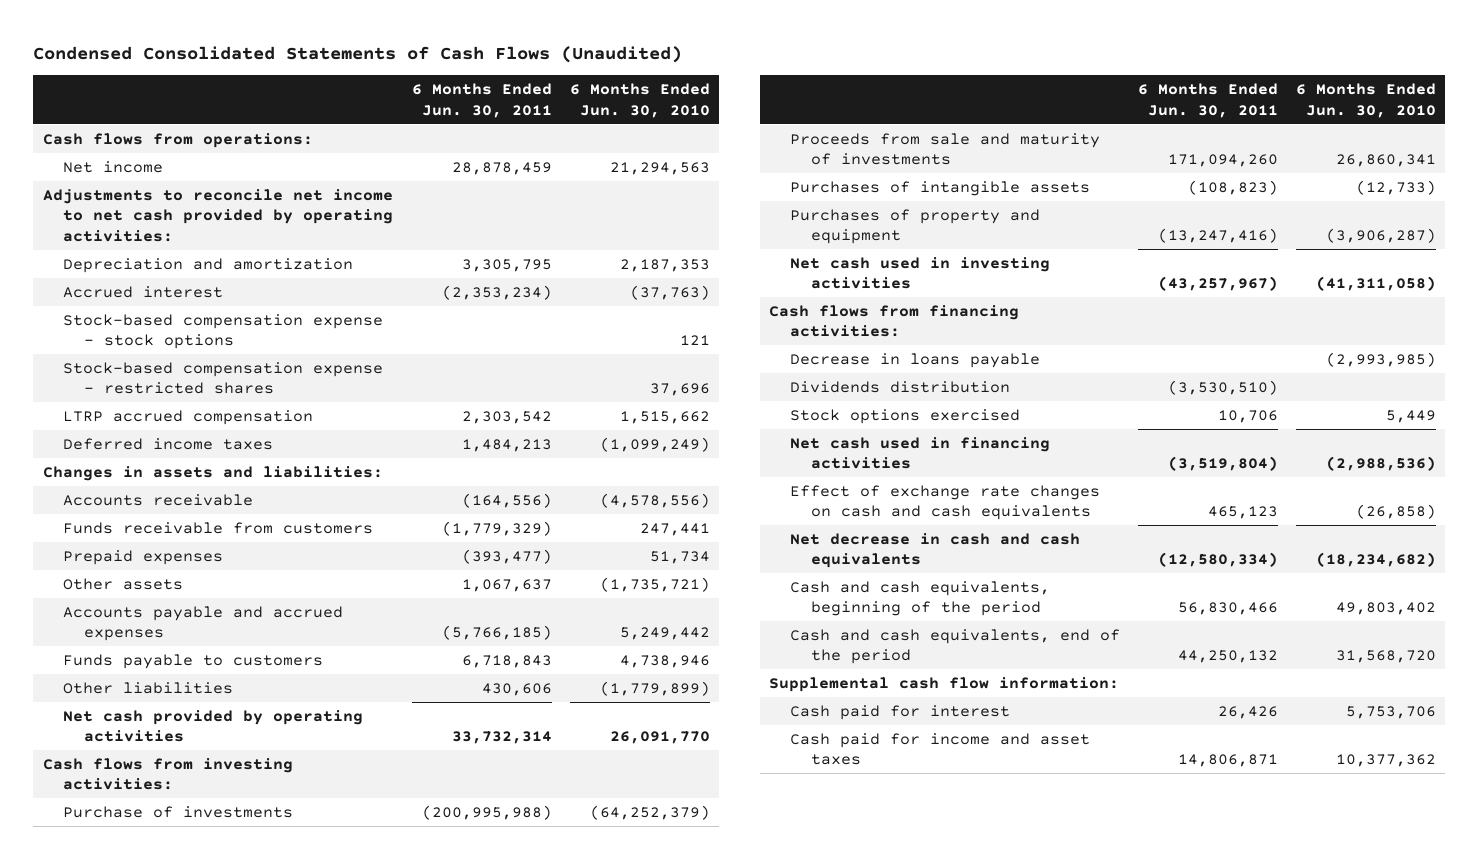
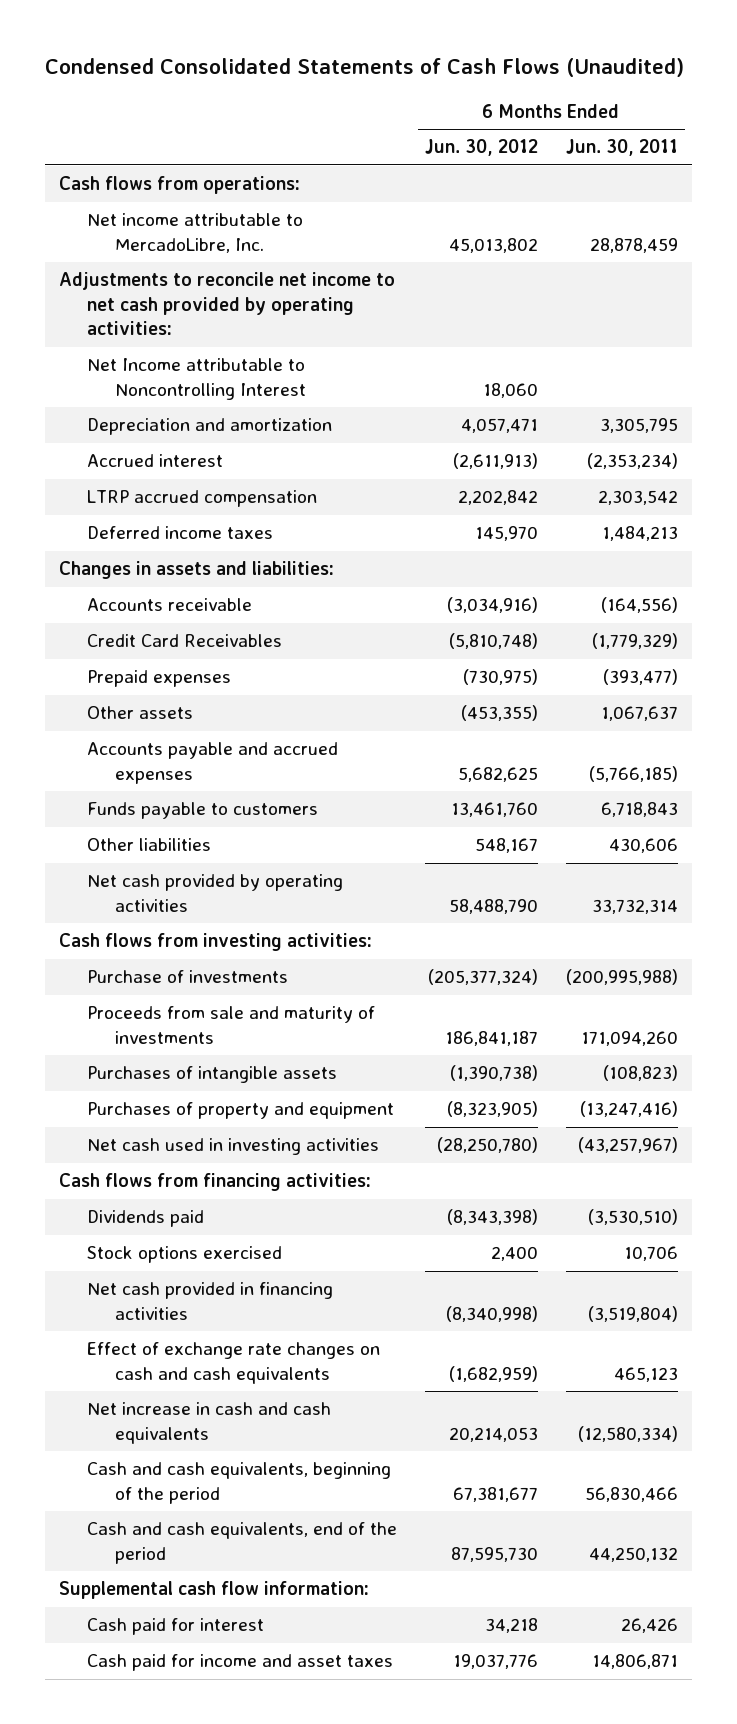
- | 6 Months Ended Jun. 30, 2011 | 6 Months Ended Jun. 30, 2010
+ | 6 Months Ended Jun. 30, 2012 | 6 Months Ended Jun. 30, 2011
- Net income | 28,878,459 | 21,294,563
+ Net income attributable to MercadoLibre, Inc. | 45,013,802 | 28,878,459
+ Net Income attributable to Noncontrolling Interest | 18,060 |
- Stock-based compensation expense - stock options | | 121
- Stock-based compensation expense - restricted shares | | 37,696
- Funds receivable from customers | (1,779,329) | 247,441
+ Credit Card Receivables | (5,810,748) | (1,779,329)
- Decrease in loans payable | | (2,993,985)
- Dividends distribution | (3,530,510) |
+ Dividends paid | (8,343,398) | (3,530,510)
- Net cash used in financing activities | (3,519,804) | (2,988,536)
+ Net cash provided in financing activities | (8,340,998) | (3,519,804)
- Net decrease in cash and cash equivalents | (12,580,334) | (18,234,682)
+ Net increase in cash and cash equivalents | 20,214,053 | (12,580,334)

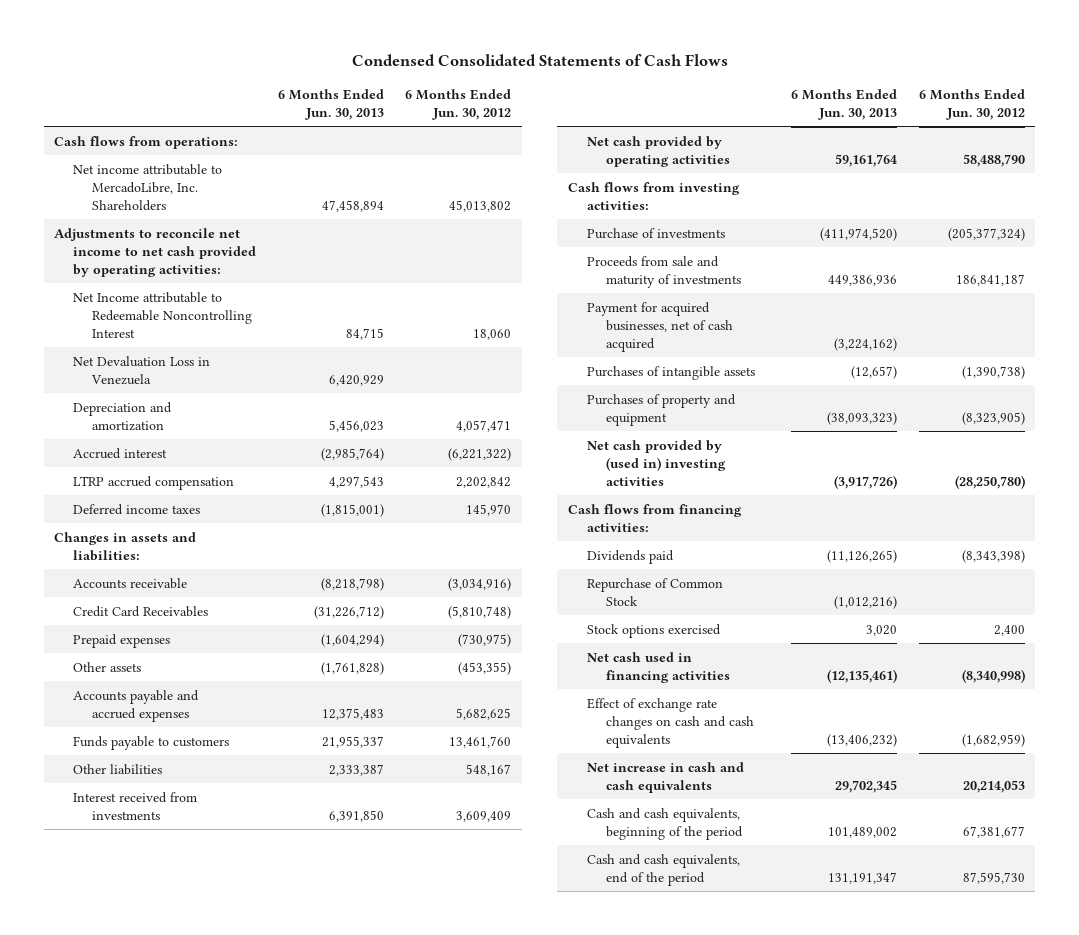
- Condensed Consolidated Statements of Cash Flows (Unaudited)
+ Condensed Consolidated Statements of Cash Flows
- | 6 Months Ended Jun. 30, 2012 | 6 Months Ended Jun. 30, 2011
+ | 6 Months Ended Jun. 30, 2013 | 6 Months Ended Jun. 30, 2012
- Net income attributable to MercadoLibre, Inc. | 45,013,802 | 28,878,459
+ Net income attributable to MercadoLibre, Inc. Shareholders | 47,458,894 | 45,013,802
- Net Income attributable to Noncontrolling Interest | 18,060 |
+ Net Income attributable to Redeemable Noncontrolling Interest | 84,715 | 18,060
+ Net Devaluation Loss in Venezuela | 6,420,929 |
- Accrued interest | (2,611,913) | (2,353,234)
+ Accrued interest | (2,985,764) | (6,221,322)
+ Interest received from investments | 6,391,850 | 3,609,409
+ Payment for acquired businesses, net of cash acquired | (3,224,162) |
- Net cash used in investing activities | (28,250,780) | (43,257,967)
+ Net cash provided by (used in) investing activities | (3,917,726) | (28,250,780)
+ Repurchase of Common Stock | (1,012,216) |
- Net cash provided in financing activities | (8,340,998) | (3,519,804)
+ Net cash used in financing activities | (12,135,461) | (8,340,998)
- Supplemental cash flow information:
- Cash paid for interest | 34,218 | 26,426
- Cash paid for income and asset taxes | 19,037,776 | 14,806,871

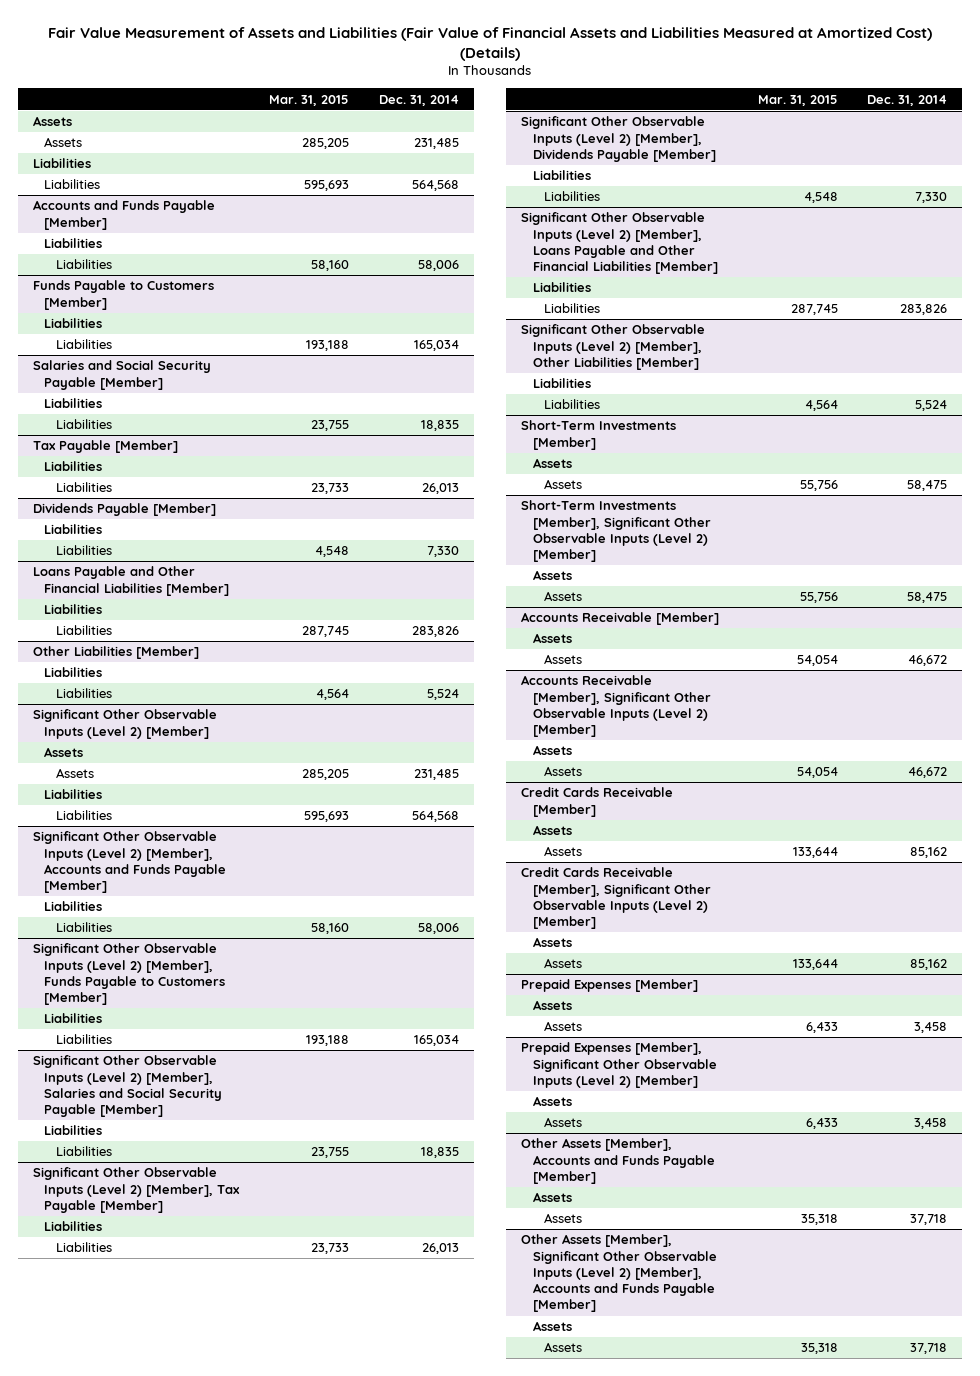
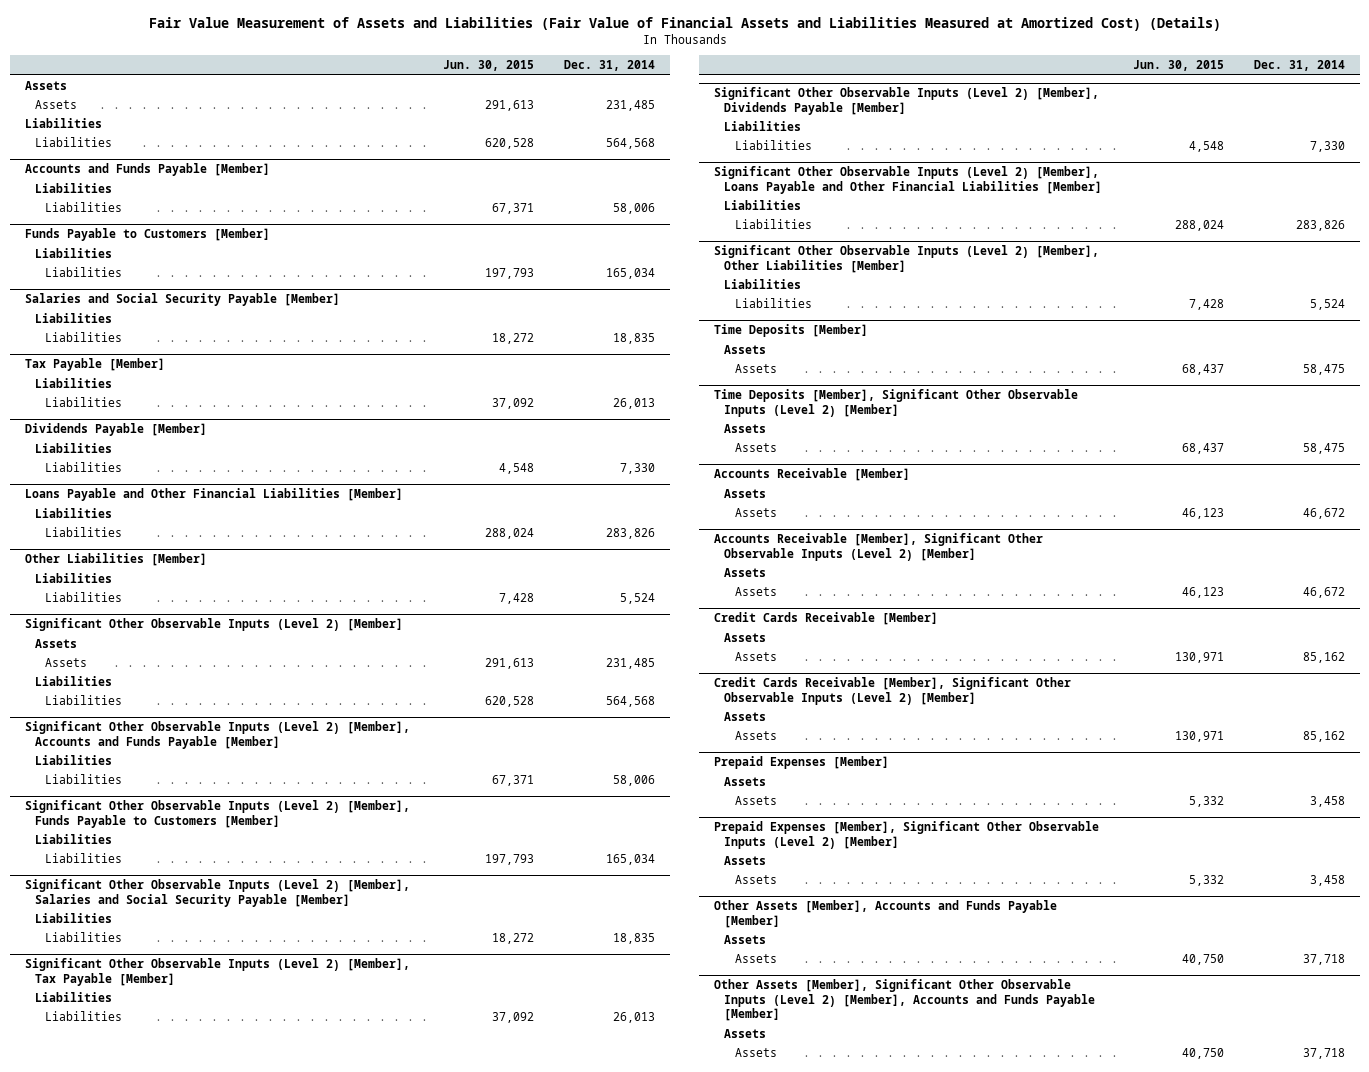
- | Mar. 31, 2015 | Dec. 31, 2014
+ | Jun. 30, 2015 | Dec. 31, 2014
- Short-Term Investments [Member]
+ Time Deposits [Member]
- Short-Term Investments [Member], Significant Other Observable Inputs (Level 2) [Member]
+ Time Deposits [Member], Significant Other Observable Inputs (Level 2) [Member]

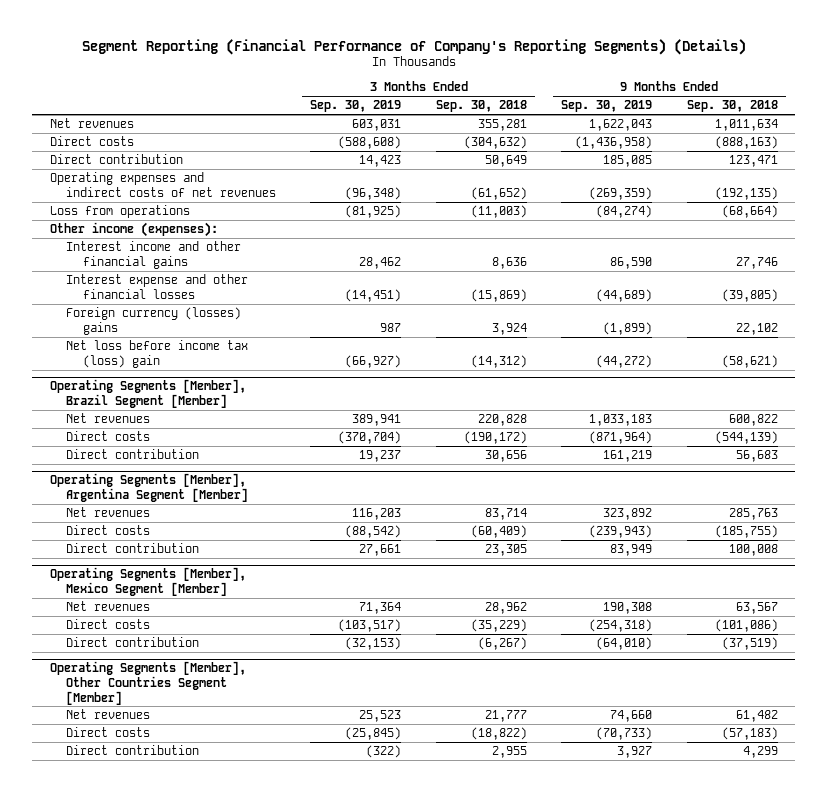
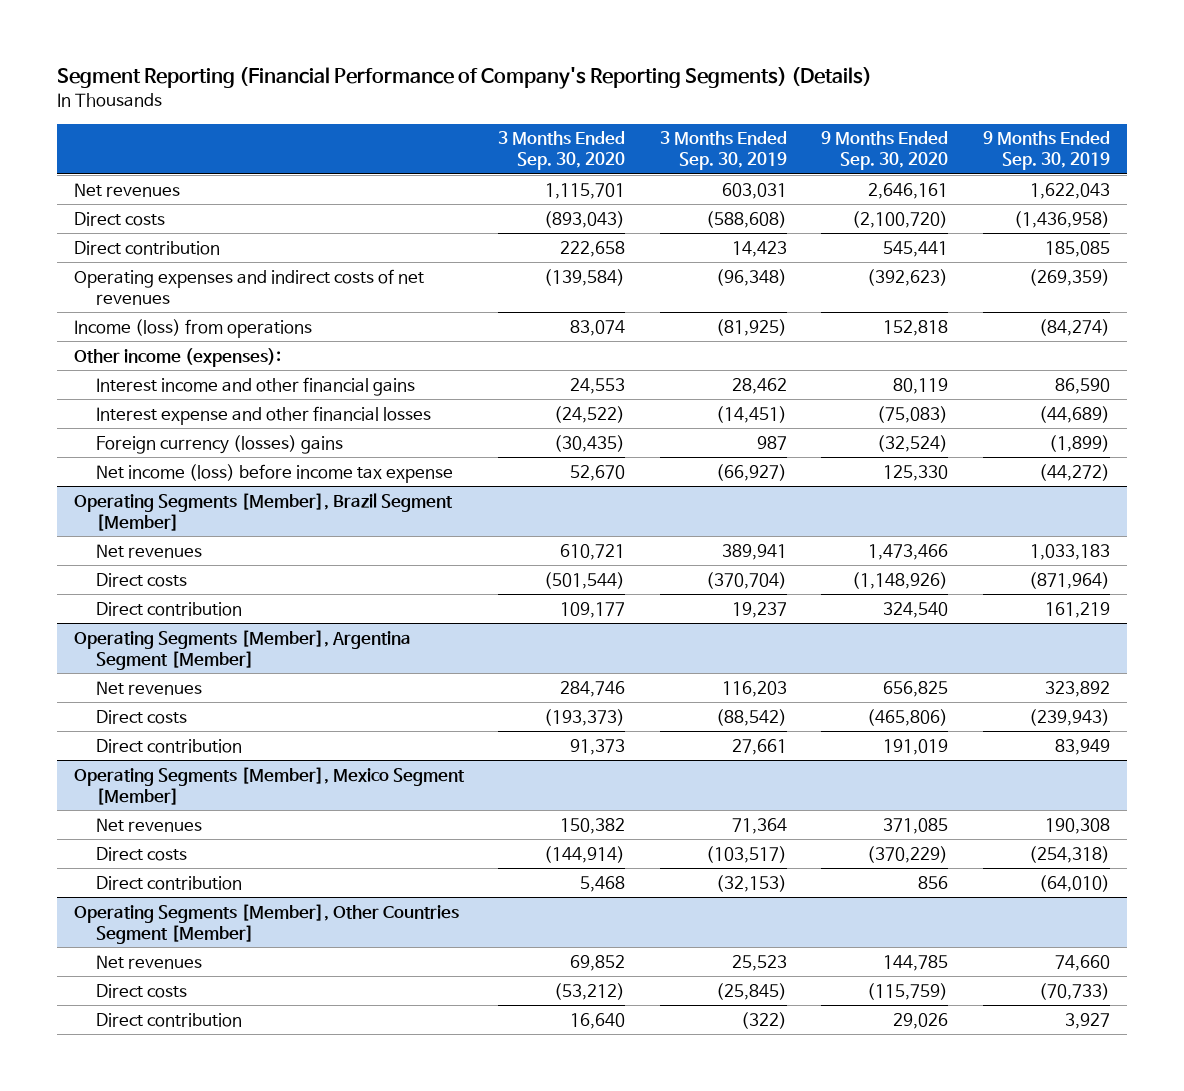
- | 3 Months Ended Sep. 30, 2019 | 3 Months Ended Sep. 30, 2018 | 9 Months Ended Sep. 30, 2019 | 9 Months Ended Sep. 30, 2018
+ | 3 Months Ended Sep. 30, 2020 | 3 Months Ended Sep. 30, 2019 | 9 Months Ended Sep. 30, 2020 | 9 Months Ended Sep. 30, 2019
- Loss from operations | (81,925) | (11,003) | (84,274) | (68,664)
+ Income (loss) from operations | 83,074 | (81,925) | 152,818 | (84,274)
- Net loss before income tax (loss) gain | (66,927) | (14,312) | (44,272) | (58,621)
+ Net income (loss) before income tax expense | 52,670 | (66,927) | 125,330 | (44,272)

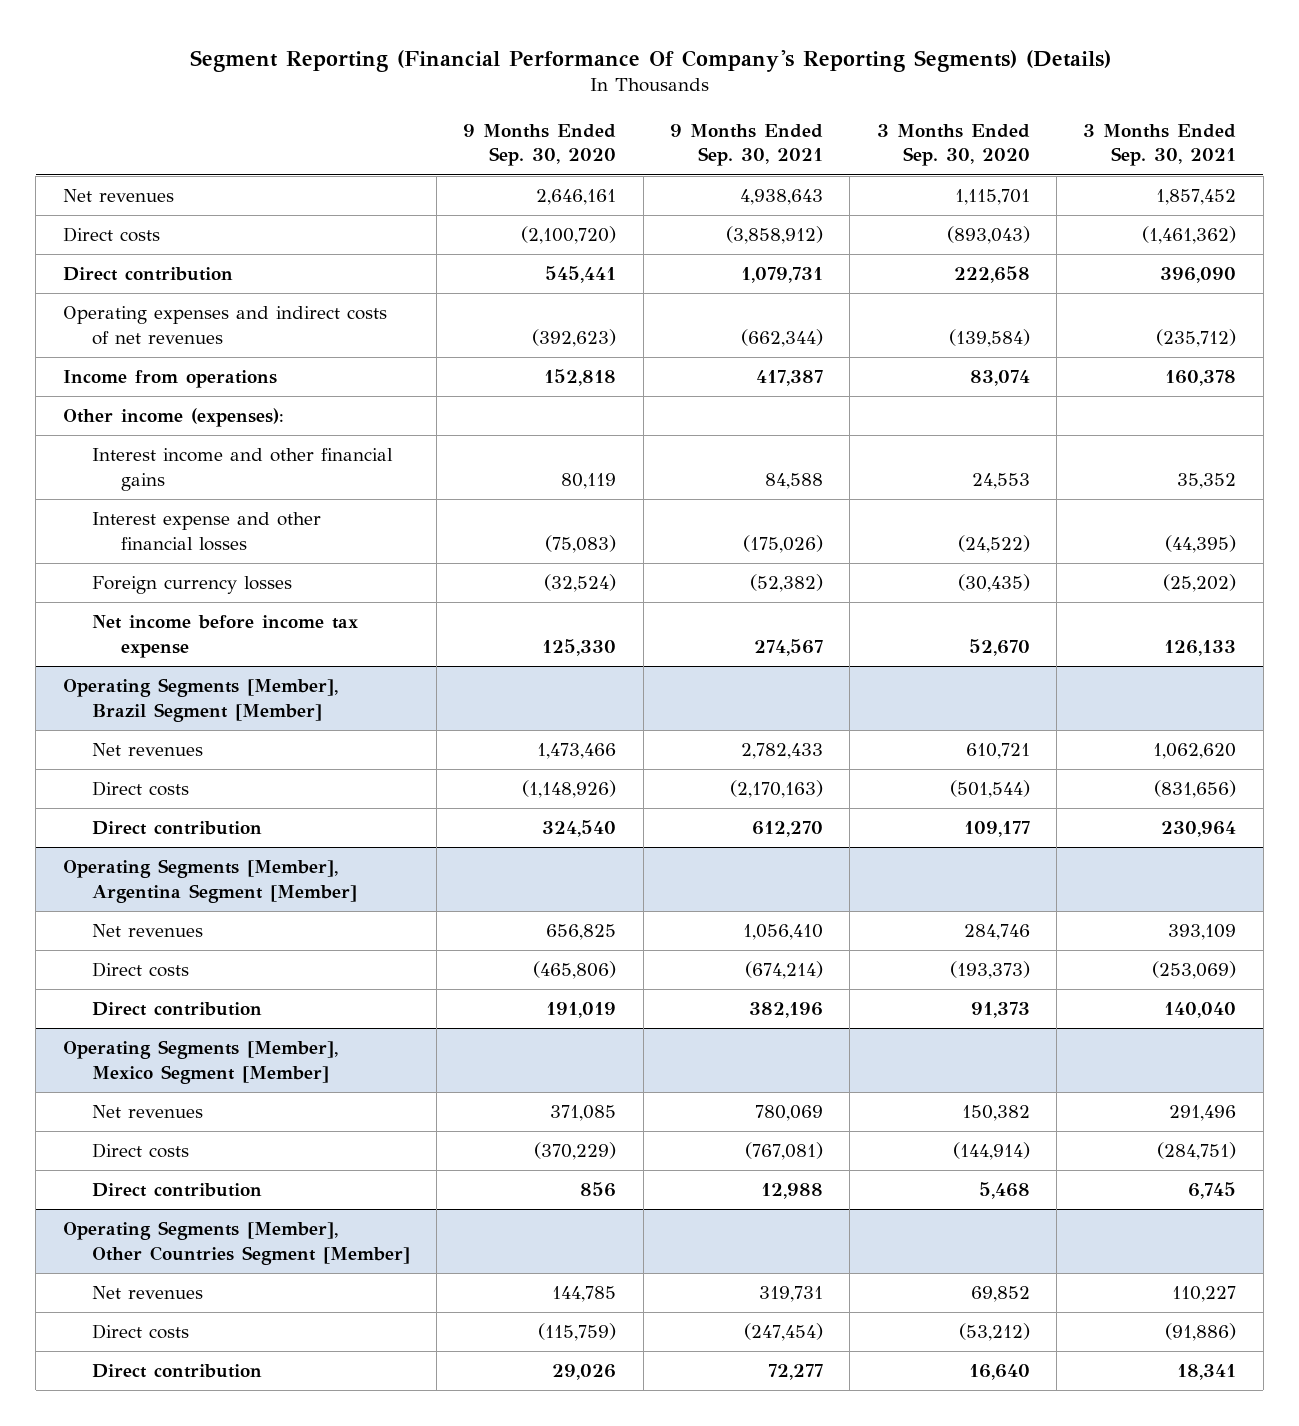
- Segment Reporting (Financial Performance of Company's Reporting Segments) (Details)
+ Segment Reporting (Financial Performance Of Company's Reporting Segments) (Details)
- | 3 Months Ended Sep. 30, 2020 | 3 Months Ended Sep. 30, 2019 | 9 Months Ended Sep. 30, 2020 | 9 Months Ended Sep. 30, 2019
+ | 9 Months Ended Sep. 30, 2020 | 9 Months Ended Sep. 30, 2021 | 3 Months Ended Sep. 30, 2020 | 3 Months Ended Sep. 30, 2021
- Income (loss) from operations | 83,074 | (81,925) | 152,818 | (84,274)
+ Income from operations | 152,818 | 417,387 | 83,074 | 160,378
- Foreign currency (losses) gains | (30,435) | 987 | (32,524) | (1,899)
- Net income (loss) before income tax expense | 52,670 | (66,927) | 125,330 | (44,272)
+ Foreign currency losses | (32,524) | (52,382) | (30,435) | (25,202)
+ Net income before income tax expense | 125,330 | 274,567 | 52,670 | 126,133

